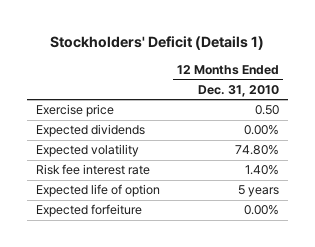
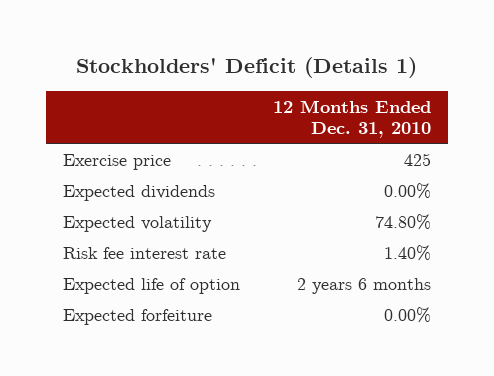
- Exercise price | 0.50
+ Exercise price | 425
- Expected life of option | 5 years
+ Expected life of option | 2 years 6 months

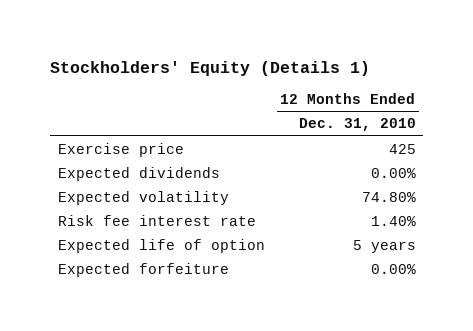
- Stockholders' Deficit (Details 1)
+ Stockholders' Equity (Details 1)
- Expected life of option | 2 years 6 months
+ Expected life of option | 5 years

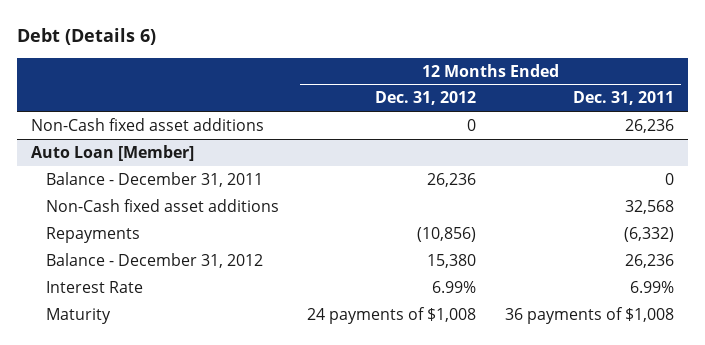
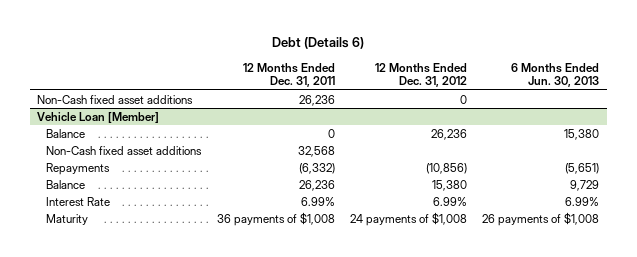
- | 12 Months Ended Dec. 31, 2012 | 12 Months Ended Dec. 31, 2011
+ | 12 Months Ended Dec. 31, 2011 | 12 Months Ended Dec. 31, 2012 | 6 Months Ended Jun. 30, 2013
- Auto Loan [Member]
- Balance - December 31, 2011 | 26,236 | 0
+ Vehicle Loan [Member]
+ Balance | 0 | 26,236 | 15,380
- Balance - December 31, 2012 | 15,380 | 26,236
+ Balance | 26,236 | 15,380 | 9,729

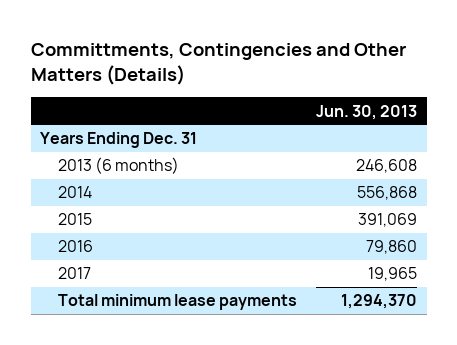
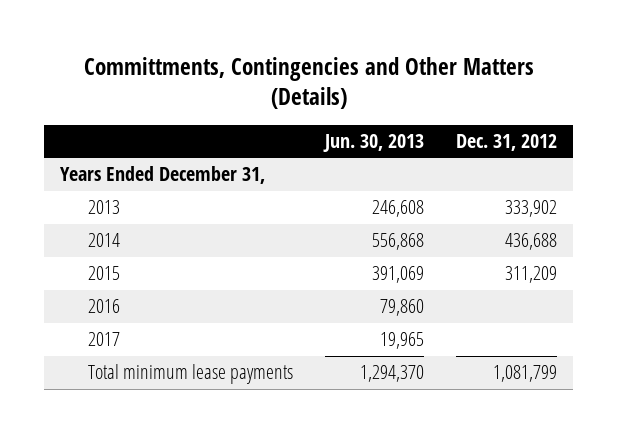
- | Jun. 30, 2013
+ | Jun. 30, 2013 | Dec. 31, 2012
- Years Ending Dec. 31
- 2013 (6 months) | 246,608
+ Years Ended December 31,
+ 2013 | 246,608 | 333,902

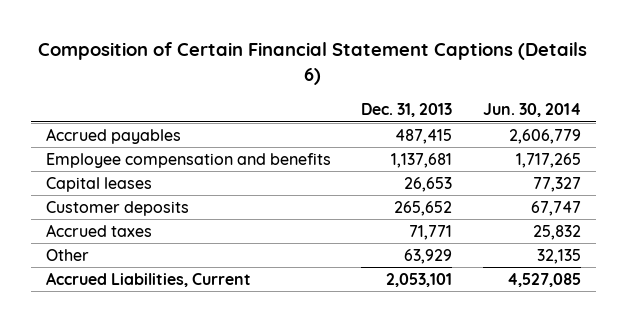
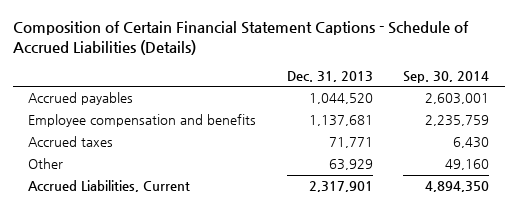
- Composition of Certain Financial Statement Captions (Details 6)
+ Composition of Certain Financial Statement Captions - Schedule of Accrued Liabilities (Details)
- | Dec. 31, 2013 | Jun. 30, 2014
+ | Dec. 31, 2013 | Sep. 30, 2014
- Accrued payables | 487,415 | 2,606,779
+ Accrued payables | 1,044,520 | 2,603,001
- Capital leases | 26,653 | 77,327
- Customer deposits | 265,652 | 67,747
- Accrued Liabilities, Current | 2,053,101 | 4,527,085
+ Accrued Liabilities, Current | 2,317,901 | 4,894,350

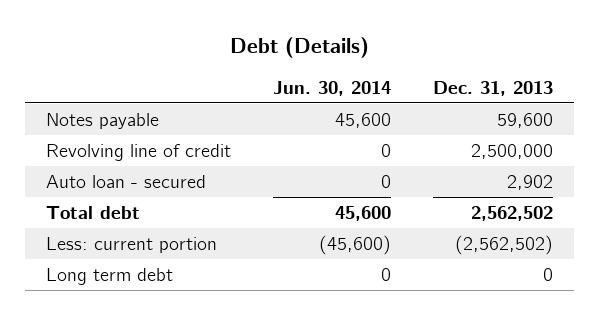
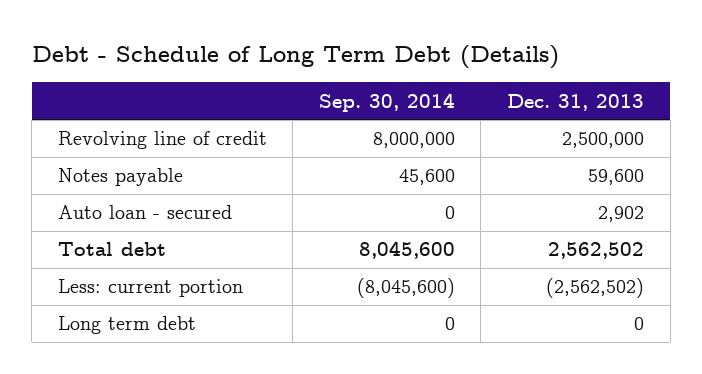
- Debt (Details)
+ Debt - Schedule of Long Term Debt (Details)
- | Jun. 30, 2014 | Dec. 31, 2013
+ | Sep. 30, 2014 | Dec. 31, 2013
moved down: Notes payable | 45,600 | 59,600

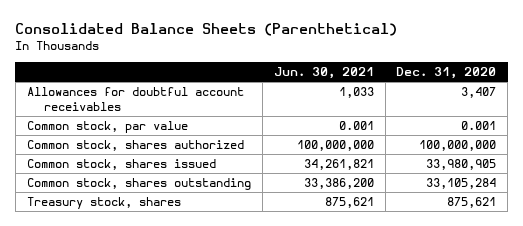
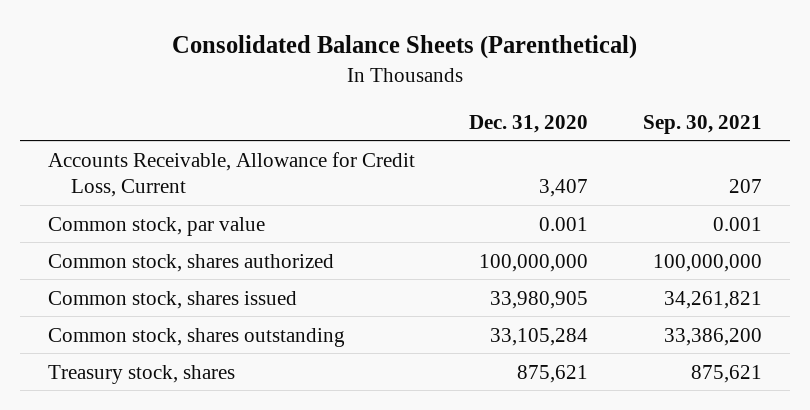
- | Jun. 30, 2021 | Dec. 31, 2020
+ | Dec. 31, 2020 | Sep. 30, 2021
- Allowances for doubtful account receivables | 1,033 | 3,407
+ Accounts Receivable, Allowance for Credit Loss, Current | 3,407 | 207

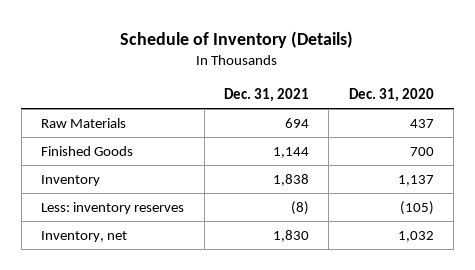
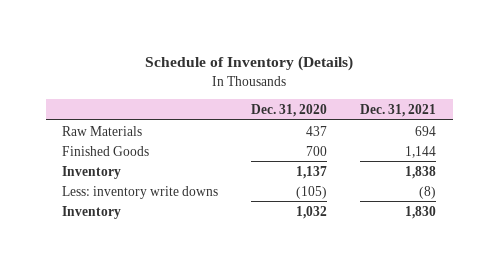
- | Dec. 31, 2021 | Dec. 31, 2020
+ | Dec. 31, 2020 | Dec. 31, 2021
- Less: inventory reserves | (8) | (105)
- Inventory, net | 1,830 | 1,032
+ Less: inventory write downs | (105) | (8)
+ Inventory | 1,032 | 1,830

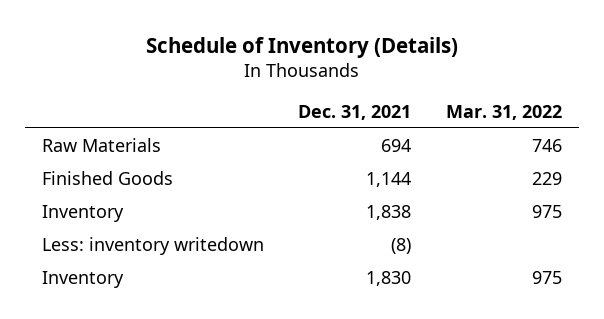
- | Dec. 31, 2020 | Dec. 31, 2021
+ | Dec. 31, 2021 | Mar. 31, 2022
- Less: inventory write downs | (105) | (8)
+ Less: inventory writedown | (8) |

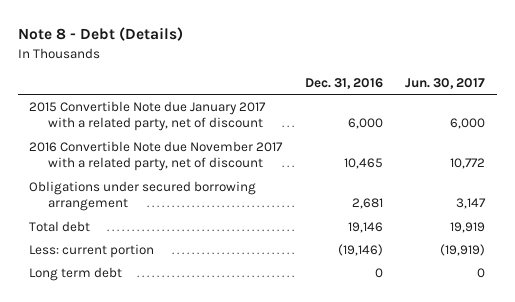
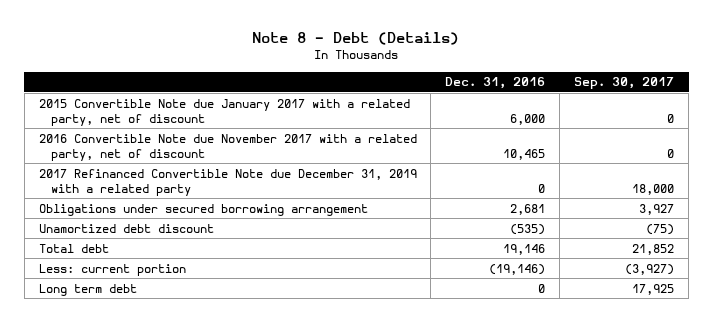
- | Dec. 31, 2016 | Jun. 30, 2017
+ | Dec. 31, 2016 | Sep. 30, 2017
+ 2017 Refinanced Convertible Note due December 31, 2019 with a related party | 0 | 18,000
+ Unamortized debt discount | (535) | (75)

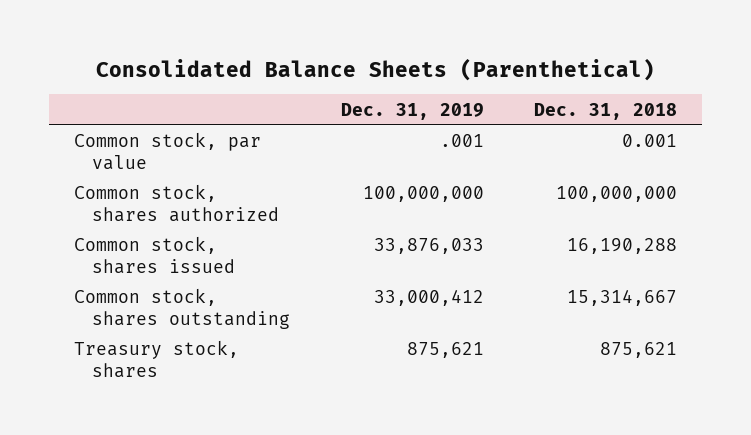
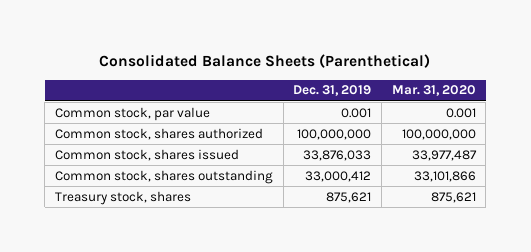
- | Dec. 31, 2019 | Dec. 31, 2018
+ | Dec. 31, 2019 | Mar. 31, 2020
- Common stock, par value | .001 | 0.001
+ Common stock, par value | 0.001 | 0.001

